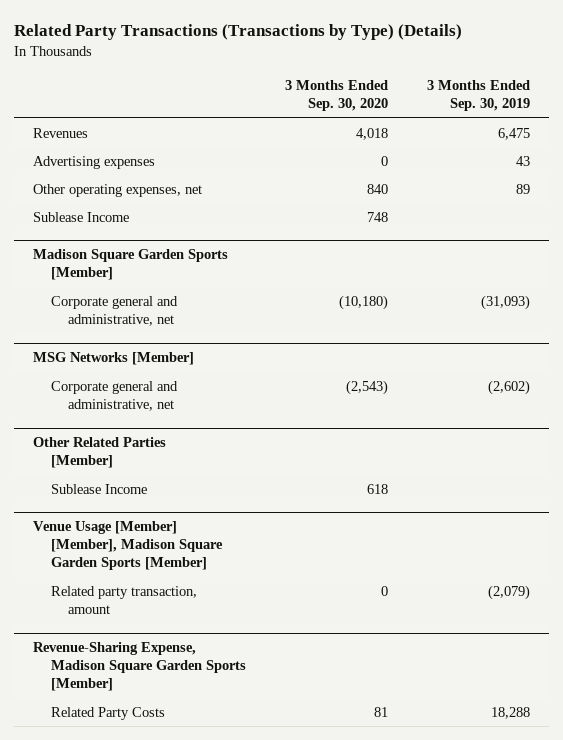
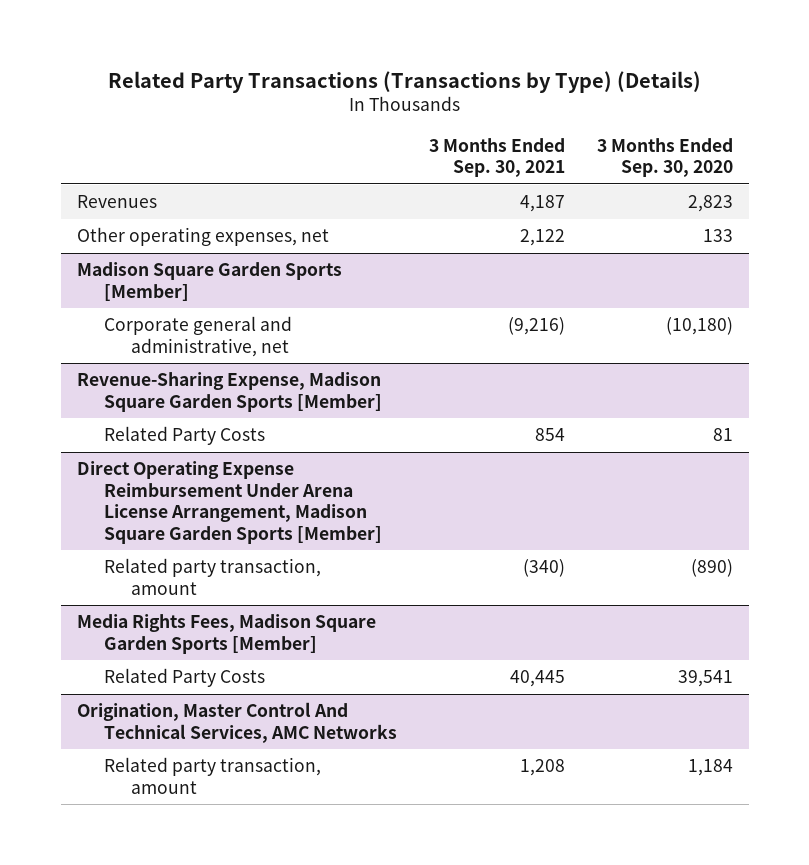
- | 3 Months Ended Sep. 30, 2020 | 3 Months Ended Sep. 30, 2019
+ | 3 Months Ended Sep. 30, 2021 | 3 Months Ended Sep. 30, 2020
- Revenues | 4,018 | 6,475
- Advertising expenses | 0 | 43
- Other operating expenses, net | 840 | 89
- Sublease Income | 748 |
+ Revenues | 4,187 | 2,823
+ Other operating expenses, net | 2,122 | 133
- MSG Networks [Member]
- Corporate general and administrative, net | (2,543) | (2,602)
- Other Related Parties [Member]
- Sublease Income | 618 |
- Venue Usage [Member] [Member], Madison Square Garden Sports [Member]
- Related party transaction, amount | 0 | (2,079)
+ Direct Operating Expense Reimbursement Under Arena License Arrangement, Madison Square Garden Sports [Member]
+ Related party transaction, amount | (340) | (890)
+ Media Rights Fees, Madison Square Garden Sports [Member]
+ Related Party Costs | 40,445 | 39,541
+ Origination, Master Control And Technical Services, AMC Networks
+ Related party transaction, amount | 1,208 | 1,184

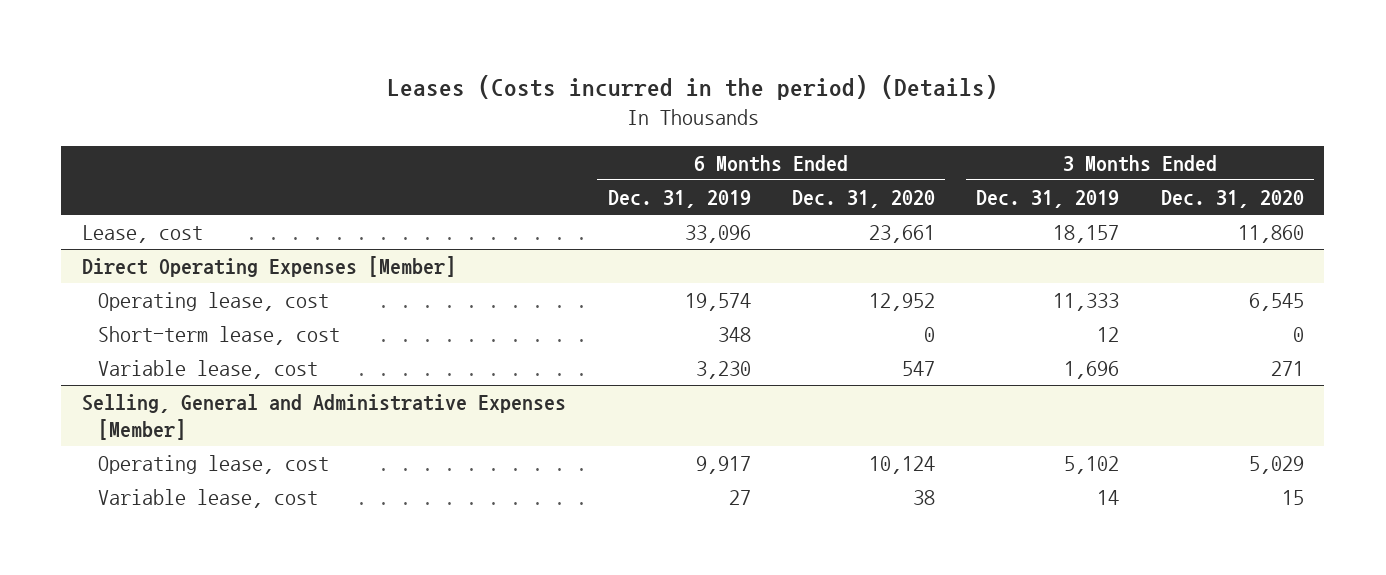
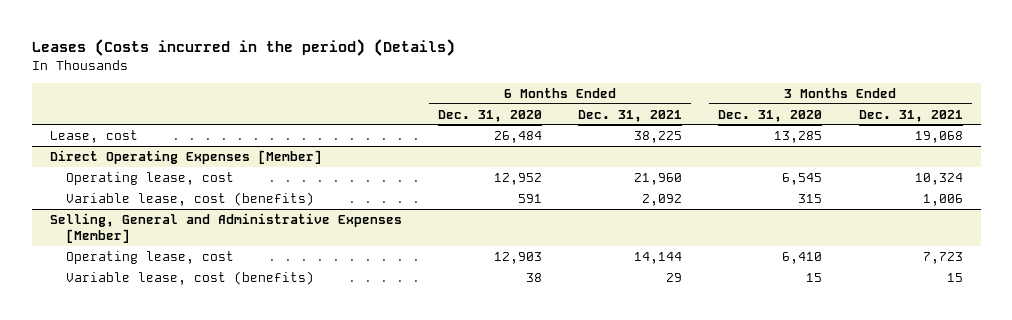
- | 6 Months Ended Dec. 31, 2019 | 6 Months Ended Dec. 31, 2020 | 3 Months Ended Dec. 31, 2019 | 3 Months Ended Dec. 31, 2020
+ | 6 Months Ended Dec. 31, 2020 | 6 Months Ended Dec. 31, 2021 | 3 Months Ended Dec. 31, 2020 | 3 Months Ended Dec. 31, 2021
- Lease, cost | 33,096 | 23,661 | 18,157 | 11,860
+ Lease, cost | 26,484 | 38,225 | 13,285 | 19,068
@ Direct Operating Expenses [Member]
- Short-term lease, cost | 348 | 0 | 12 | 0
- Variable lease, cost | 3,230 | 547 | 1,696 | 271
+ Variable lease, cost (benefits) | 591 | 2,092 | 315 | 1,006
@ Selling, General and Administrative Expenses [Member]
- Operating lease, cost | 9,917 | 10,124 | 5,102 | 5,029
- Variable lease, cost | 27 | 38 | 14 | 15
+ Operating lease, cost | 12,903 | 14,144 | 6,410 | 7,723
+ Variable lease, cost (benefits) | 38 | 29 | 15 | 15

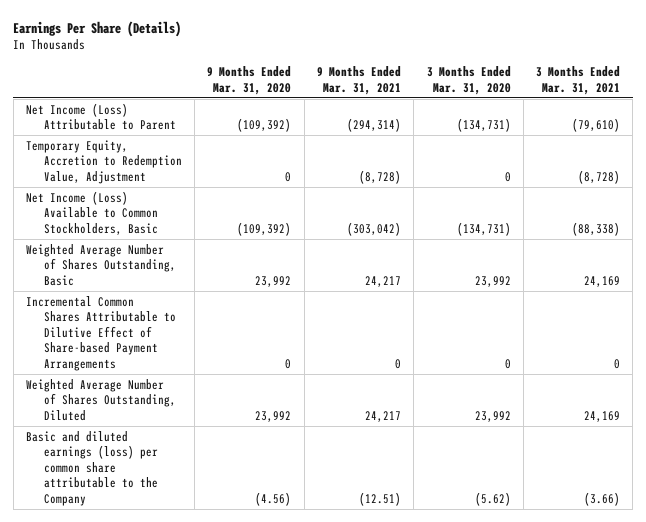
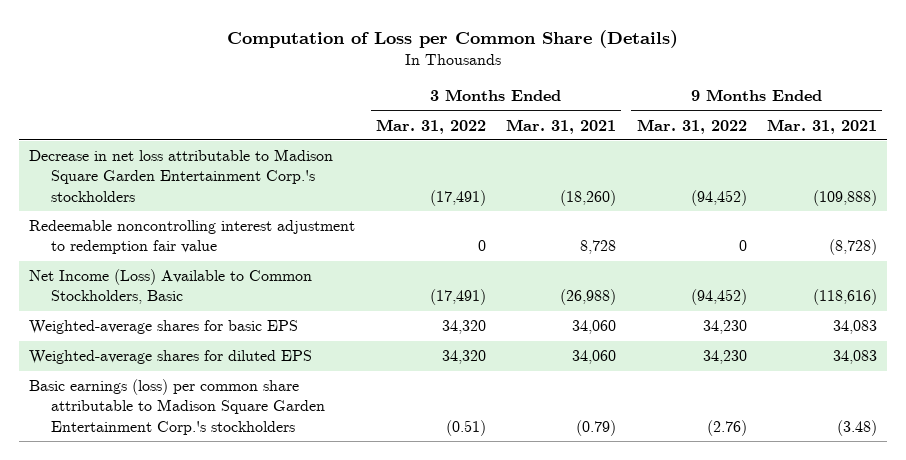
- Earnings Per Share (Details)
+ Computation of Loss per Common Share (Details)
- | 9 Months Ended Mar. 31, 2020 | 9 Months Ended Mar. 31, 2021 | 3 Months Ended Mar. 31, 2020 | 3 Months Ended Mar. 31, 2021
+ | 3 Months Ended Mar. 31, 2022 | 3 Months Ended Mar. 31, 2021 | 9 Months Ended Mar. 31, 2022 | 9 Months Ended Mar. 31, 2021
- Net Income (Loss) Attributable to Parent | (109,392) | (294,314) | (134,731) | (79,610)
- Temporary Equity, Accretion to Redemption Value, Adjustment | 0 | (8,728) | 0 | (8,728)
- Net Income (Loss) Available to Common Stockholders, Basic | (109,392) | (303,042) | (134,731) | (88,338)
- Weighted Average Number of Shares Outstanding, Basic | 23,992 | 24,217 | 23,992 | 24,169
- Incremental Common Shares Attributable to Dilutive Effect of Share-based Payment Arrangements | 0 | 0 | 0 | 0
- Weighted Average Number of Shares Outstanding, Diluted | 23,992 | 24,217 | 23,992 | 24,169
- Basic and diluted earnings (loss) per common share attributable to the Company | (4.56) | (12.51) | (5.62) | (3.66)
+ Decrease in net loss attributable to Madison Square Garden Entertainment Corp.'s stockholders | (17,491) | (18,260) | (94,452) | (109,888)
+ Redeemable noncontrolling interest adjustment to redemption fair value | 0 | 8,728 | 0 | (8,728)
+ Net Income (Loss) Available to Common Stockholders, Basic | (17,491) | (26,988) | (94,452) | (118,616)
+ Weighted-average shares for basic EPS | 34,320 | 34,060 | 34,230 | 34,083
+ Weighted-average shares for diluted EPS | 34,320 | 34,060 | 34,230 | 34,083
+ Basic earnings (loss) per common share attributable to Madison Square Garden Entertainment Corp.'s stockholders | (0.51) | (0.79) | (2.76) | (3.48)

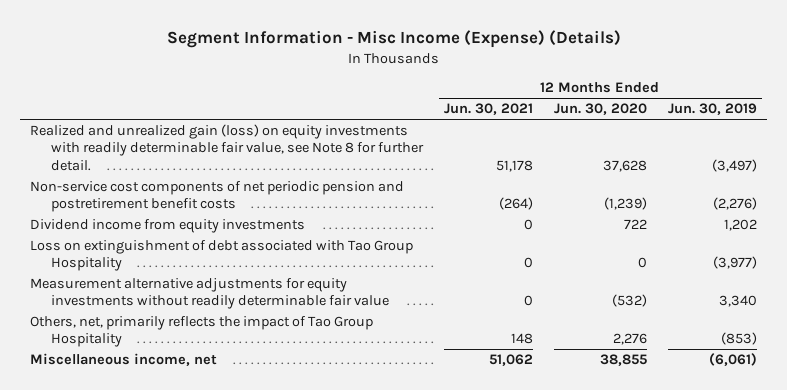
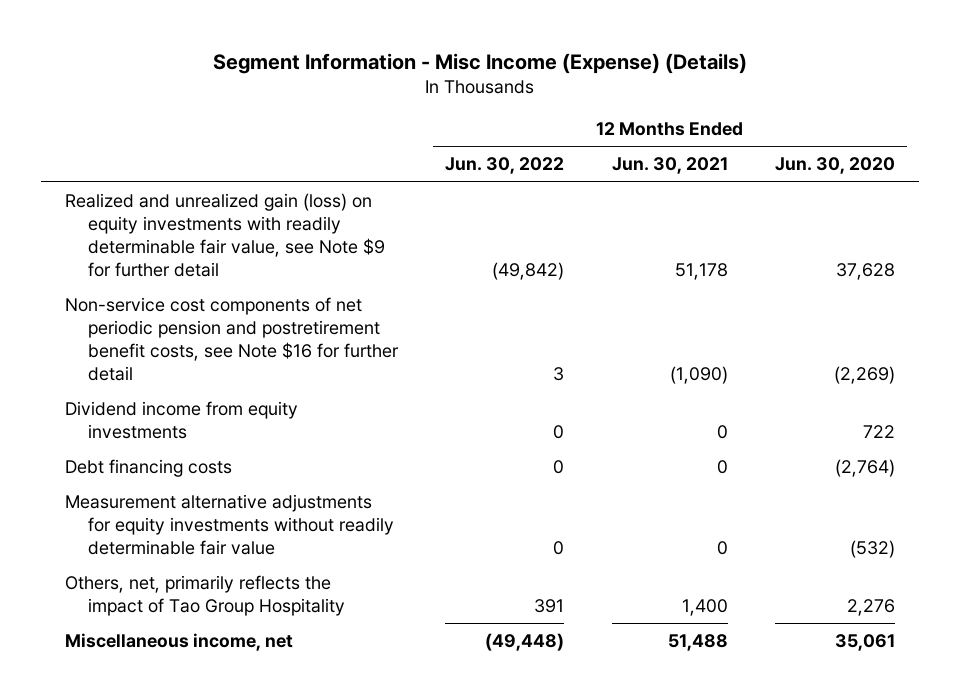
- | 12 Months Ended Jun. 30, 2021 | 12 Months Ended Jun. 30, 2020 | 12 Months Ended Jun. 30, 2019
+ | 12 Months Ended Jun. 30, 2022 | 12 Months Ended Jun. 30, 2021 | 12 Months Ended Jun. 30, 2020
- Realized and unrealized gain (loss) on equity investments with readily determinable fair value, see Note 8 for further detail. | 51,178 | 37,628 | (3,497)
- Non-service cost components of net periodic pension and postretirement benefit costs | (264) | (1,239) | (2,276)
+ Realized and unrealized gain (loss) on equity investments with readily determinable fair value, see Note $9 for further detail | (49,842) | 51,178 | 37,628
+ Non-service cost components of net periodic pension and postretirement benefit costs, see Note $16 for further detail | 3 | (1,090) | (2,269)
- Loss on extinguishment of debt associated with Tao Group Hospitality | 0 | 0 | (3,977)
+ Debt financing costs | 0 | 0 | (2,764)
- Others, net, primarily reflects the impact of Tao Group Hospitality | 148 | 2,276 | (853)
- Miscellaneous income, net | 51,062 | 38,855 | (6,061)
+ Others, net, primarily reflects the impact of Tao Group Hospitality | 391 | 1,400 | 2,276
+ Miscellaneous income, net | (49,448) | 51,488 | 35,061

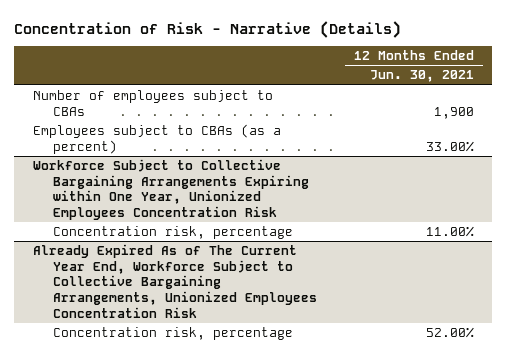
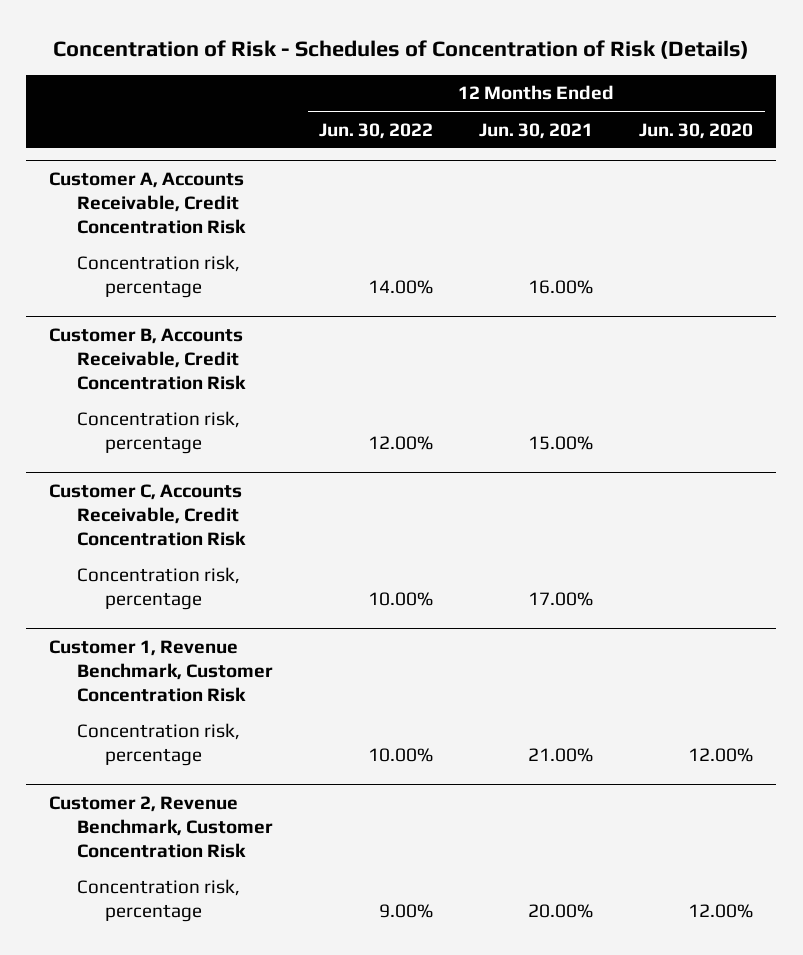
- Concentration of Risk - Narrative (Details)
+ Concentration of Risk - Schedules of Concentration of Risk (Details)
- | 12 Months Ended Jun. 30, 2021
+ | 12 Months Ended Jun. 30, 2022 | 12 Months Ended Jun. 30, 2021 | 12 Months Ended Jun. 30, 2020
- Number of employees subject to CBAs | 1,900
- Employees subject to CBAs (as a percent) | 33.00%
- Workforce Subject to Collective Bargaining Arrangements Expiring within One Year, Unionized Employees Concentration Risk
- Concentration risk, percentage | 11.00%
- Already Expired As of The Current Year End, Workforce Subject to Collective Bargaining Arrangements, Unionized Employees Concentration Risk
- Concentration risk, percentage | 52.00%
+ Customer A, Accounts Receivable, Credit Concentration Risk
+ Concentration risk, percentage | 14.00% | 16.00% |
+ Customer B, Accounts Receivable, Credit Concentration Risk
+ Concentration risk, percentage | 12.00% | 15.00% |
+ Customer C, Accounts Receivable, Credit Concentration Risk
+ Concentration risk, percentage | 10.00% | 17.00% |
+ Customer 1, Revenue Benchmark, Customer Concentration Risk
+ Concentration risk, percentage | 10.00% | 21.00% | 12.00%
+ Customer 2, Revenue Benchmark, Customer Concentration Risk
+ Concentration risk, percentage | 9.00% | 20.00% | 12.00%

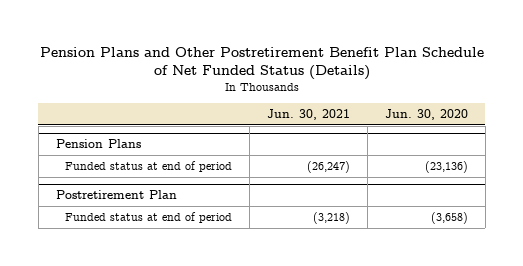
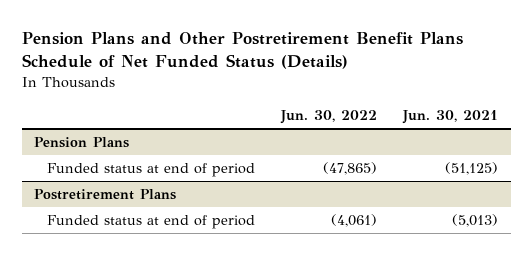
- Pension Plans and Other Postretirement Benefit Plan Schedule of Net Funded Status (Details)
+ Pension Plans and Other Postretirement Benefit Plans Schedule of Net Funded Status (Details)
- | Jun. 30, 2021 | Jun. 30, 2020
+ | Jun. 30, 2022 | Jun. 30, 2021
@ Pension Plans
- Funded status at end of period | (26,247) | (23,136)
- Postretirement Plan
- Funded status at end of period | (3,218) | (3,658)
@ Pension Plans
+ Funded status at end of period | (47,865) | (51,125)
+ Postretirement Plans
+ Funded status at end of period | (4,061) | (5,013)

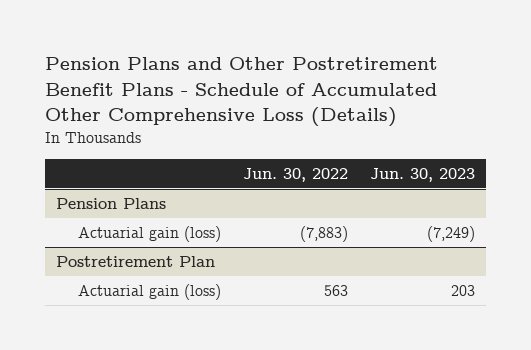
- Pension Plans and Other Postretirement Benefit Plans Schedule of Net Funded Status (Details)
+ Pension Plans and Other Postretirement Benefit Plans - Schedule of Accumulated Other Comprehensive Loss (Details)
- | Jun. 30, 2022 | Jun. 30, 2021
+ | Jun. 30, 2022 | Jun. 30, 2023
@ Pension Plans
- Funded status at end of period | (47,865) | (51,125)
- Postretirement Plans
- Funded status at end of period | (4,061) | (5,013)
@ Pension Plans
+ Actuarial gain (loss) | (7,883) | (7,249)
+ Postretirement Plan
+ Actuarial gain (loss) | 563 | 203

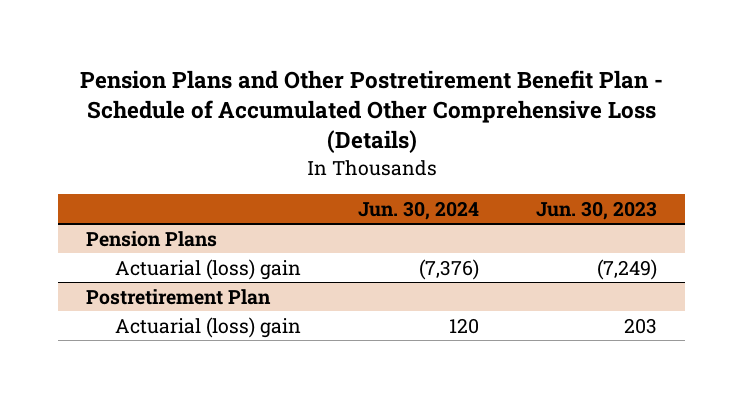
- Pension Plans and Other Postretirement Benefit Plans - Schedule of Accumulated Other Comprehensive Loss (Details)
+ Pension Plans and Other Postretirement Benefit Plan - Schedule of Accumulated Other Comprehensive Loss (Details)
- | Jun. 30, 2022 | Jun. 30, 2023
+ | Jun. 30, 2024 | Jun. 30, 2023
@ Pension Plans
- Actuarial gain (loss) | (7,883) | (7,249)
+ Actuarial (loss) gain | (7,376) | (7,249)
@ Postretirement Plan
- Actuarial gain (loss) | 563 | 203
+ Actuarial (loss) gain | 120 | 203

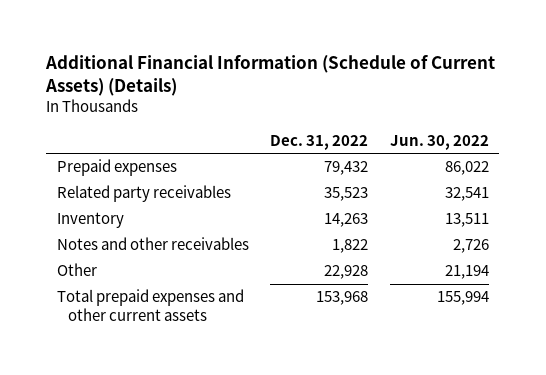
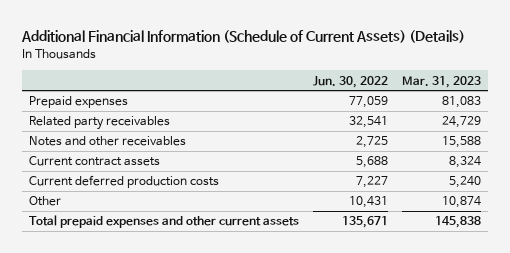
- | Dec. 31, 2022 | Jun. 30, 2022
+ | Jun. 30, 2022 | Mar. 31, 2023
- Prepaid expenses | 79,432 | 86,022
+ Prepaid expenses | 77,059 | 81,083
- Inventory | 14,263 | 13,511
- Notes and other receivables | 1,822 | 2,726
- Other | 22,928 | 21,194
- Total prepaid expenses and other current assets | 153,968 | 155,994
+ Notes and other receivables | 2,725 | 15,588
+ Current contract assets | 5,688 | 8,324
+ Current deferred production costs | 7,227 | 5,240
+ Other | 10,431 | 10,874
+ Total prepaid expenses and other current assets | 135,671 | 145,838

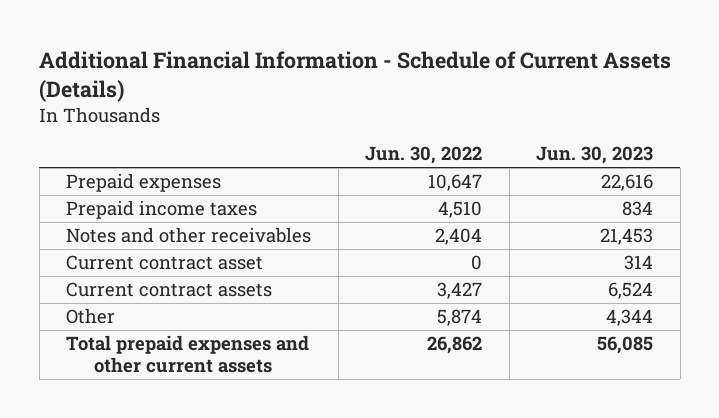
- Additional Financial Information (Schedule of Current Assets) (Details)
+ Additional Financial Information - Schedule of Current Assets (Details)
- | Jun. 30, 2022 | Mar. 31, 2023
+ | Jun. 30, 2022 | Jun. 30, 2023
- Prepaid expenses | 77,059 | 81,083
- Related party receivables | 32,541 | 24,729
- Notes and other receivables | 2,725 | 15,588
- Current contract assets | 5,688 | 8,324
- Current deferred production costs | 7,227 | 5,240
- Other | 10,431 | 10,874
- Total prepaid expenses and other current assets | 135,671 | 145,838
+ Prepaid expenses | 10,647 | 22,616
+ Prepaid income taxes | 4,510 | 834
+ Notes and other receivables | 2,404 | 21,453
+ Current contract asset | 0 | 314
+ Current contract assets | 3,427 | 6,524
+ Other | 5,874 | 4,344
+ Total prepaid expenses and other current assets | 26,862 | 56,085

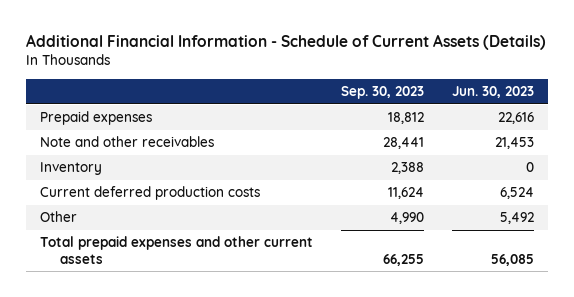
- | Jun. 30, 2022 | Jun. 30, 2023
+ | Sep. 30, 2023 | Jun. 30, 2023
- Prepaid income taxes | 4,510 | 834
- Notes and other receivables | 2,404 | 21,453
- Current contract asset | 0 | 314
- Current contract assets | 3,427 | 6,524
- Other | 5,874 | 4,344
+ Note and other receivables | 28,441 | 21,453
+ Inventory | 2,388 | 0
+ Current deferred production costs | 11,624 | 6,524
+ Other | 4,990 | 5,492

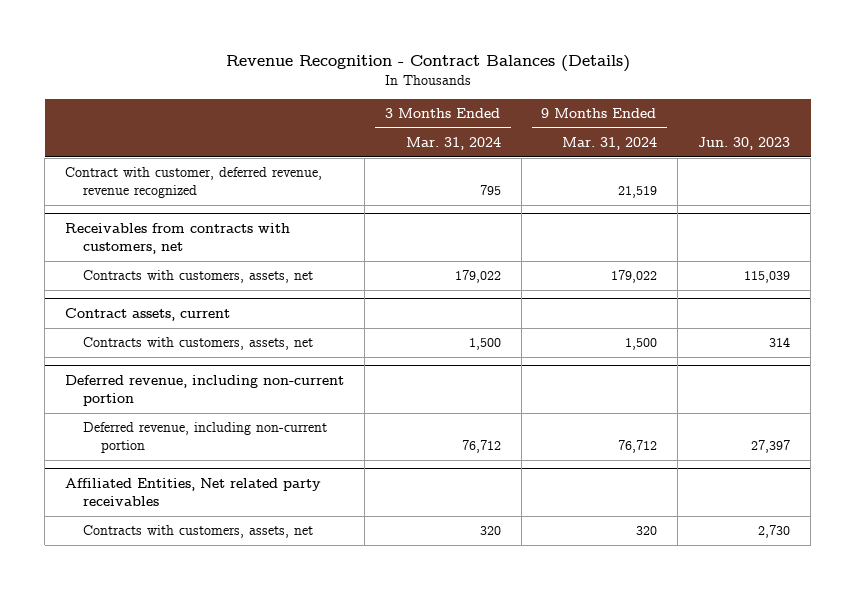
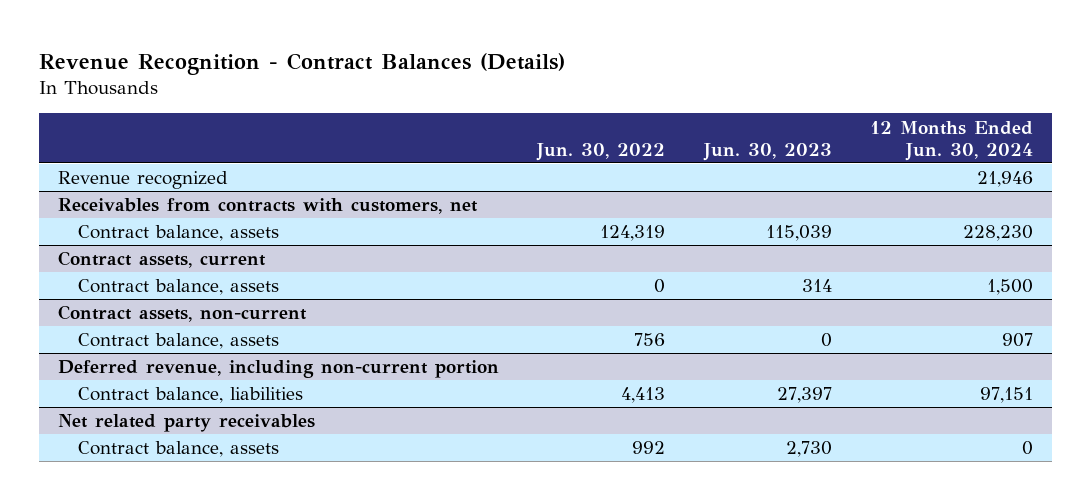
- | 3 Months Ended Mar. 31, 2024 | 9 Months Ended Mar. 31, 2024 | Jun. 30, 2023
+ | Jun. 30, 2022 | Jun. 30, 2023 | 12 Months Ended Jun. 30, 2024
- Contract with customer, deferred revenue, revenue recognized | 795 | 21,519 |
+ Revenue recognized | | | 21,946
@ Receivables from contracts with customers, net
- Contracts with customers, assets, net | 179,022 | 179,022 | 115,039
+ Contract balance, assets | 124,319 | 115,039 | 228,230
@ Contract assets, current
- Contracts with customers, assets, net | 1,500 | 1,500 | 314
+ Contract balance, assets | 0 | 314 | 1,500
+ Contract assets, non-current
+ Contract balance, assets | 756 | 0 | 907
@ Deferred revenue, including non-current portion
- Deferred revenue, including non-current portion | 76,712 | 76,712 | 27,397
- Affiliated Entities, Net related party receivables
- Contracts with customers, assets, net | 320 | 320 | 2,730
@ Deferred revenue, including non-current portion
+ Contract balance, liabilities | 4,413 | 27,397 | 97,151
+ Net related party receivables
+ Contract balance, assets | 992 | 2,730 | 0

